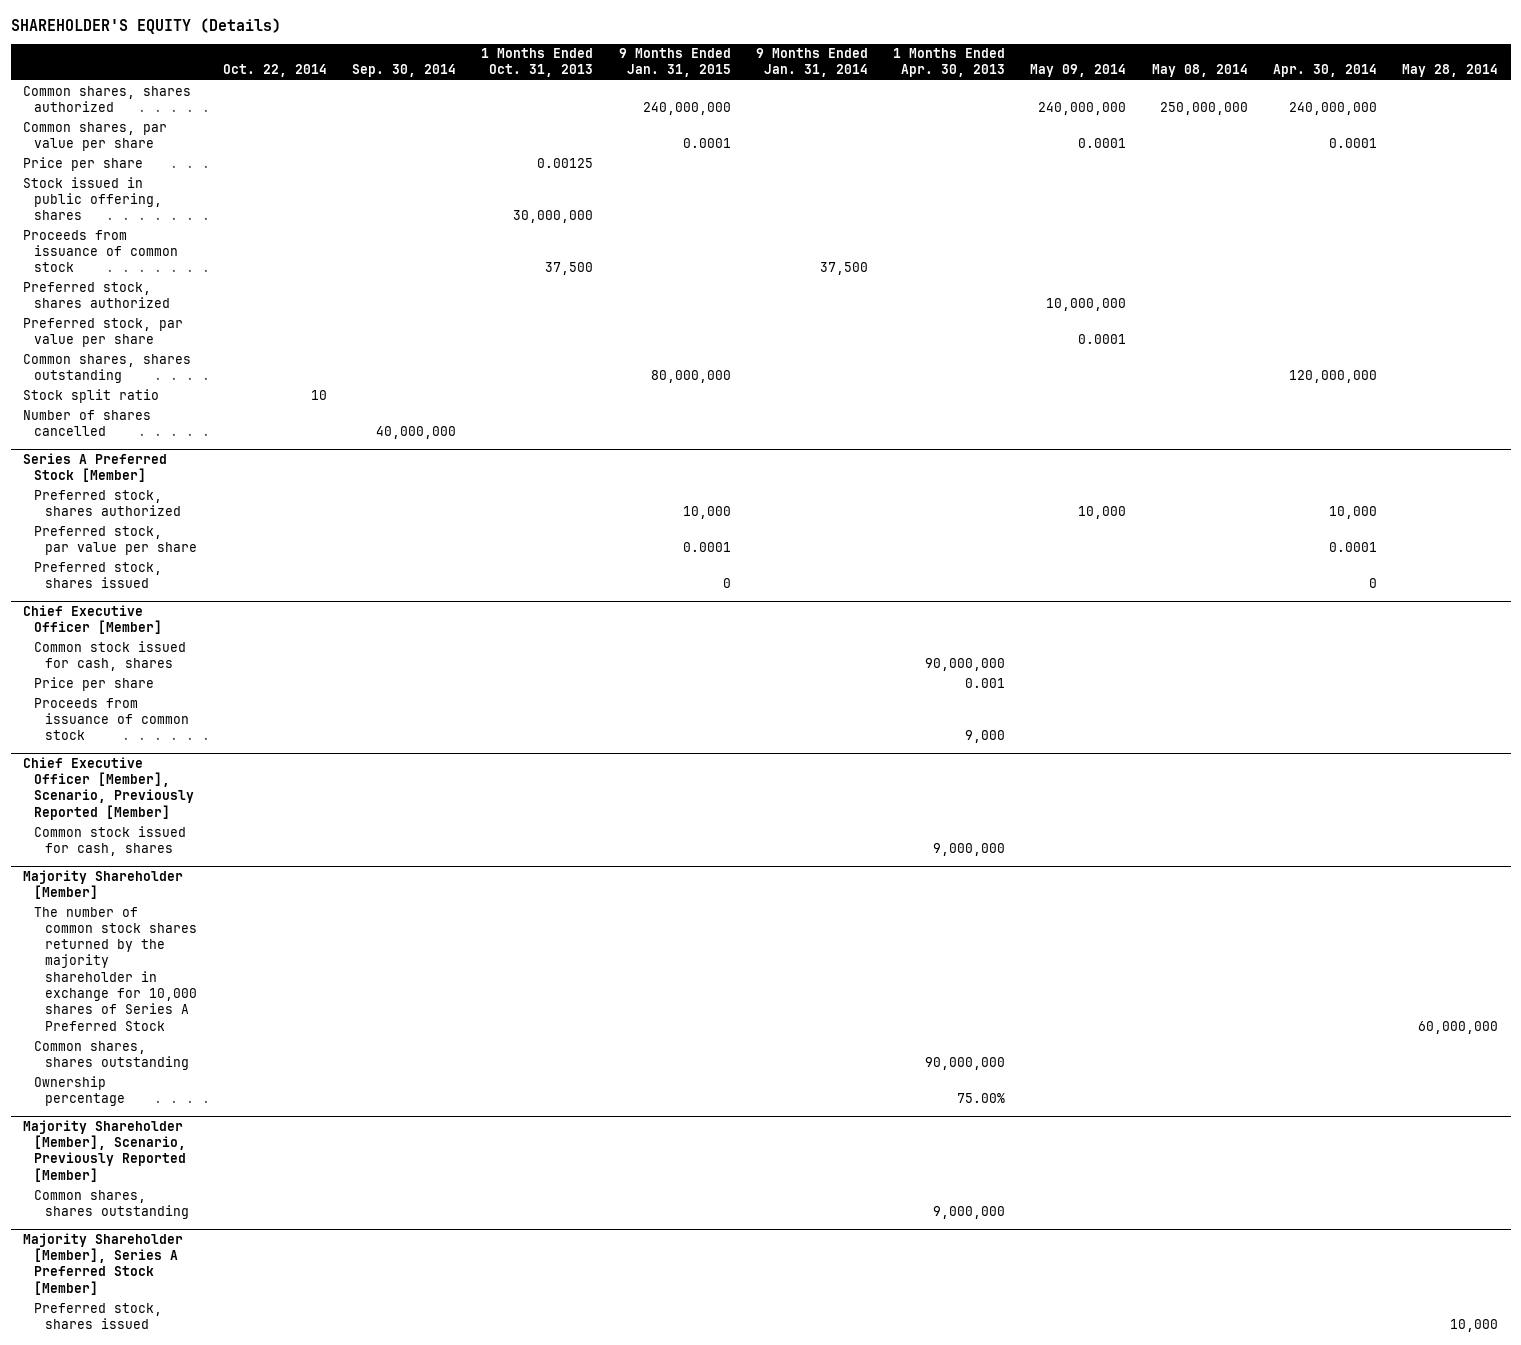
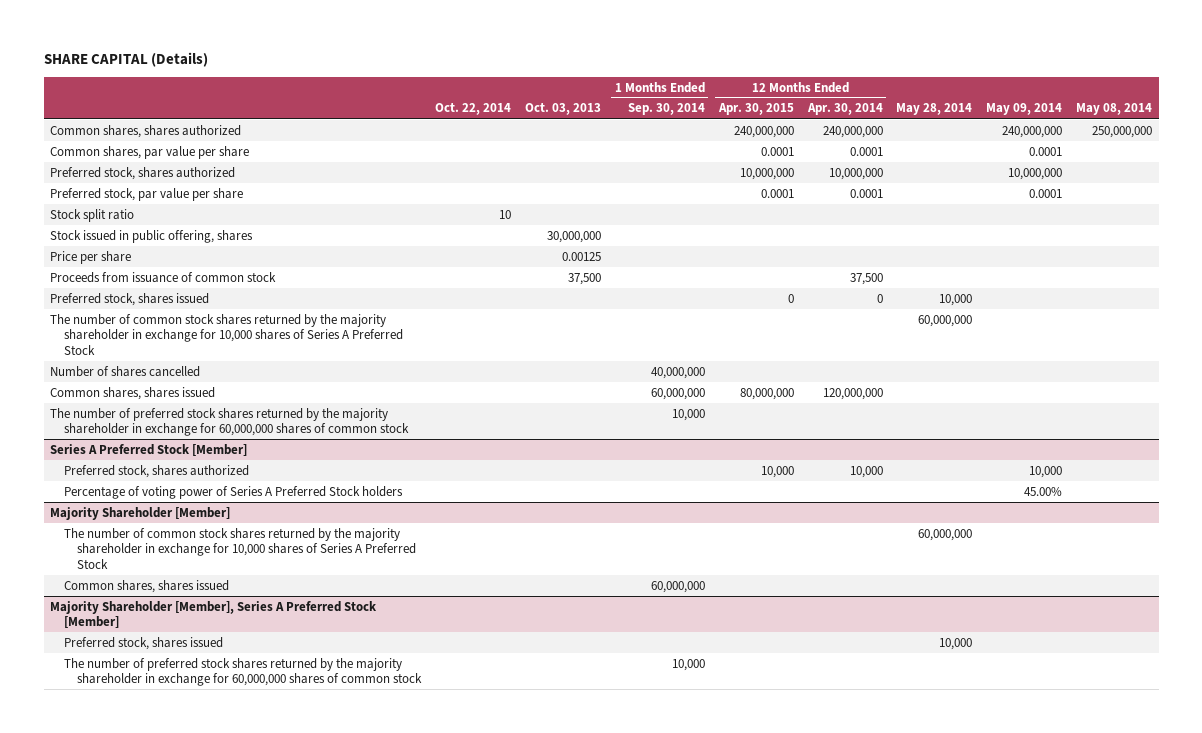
- SHAREHOLDER'S EQUITY (Details)
+ SHARE CAPITAL (Details)
- | Oct. 22, 2014 | Sep. 30, 2014 | 1 Months Ended Oct. 31, 2013 | 9 Months Ended Jan. 31, 2015 | 9 Months Ended Jan. 31, 2014 | 1 Months Ended Apr. 30, 2013 | May 09, 2014 | May 08, 2014 | Apr. 30, 2014 | May 28, 2014
+ | Oct. 22, 2014 | Oct. 03, 2013 | 1 Months Ended Sep. 30, 2014 | 12 Months Ended Apr. 30, 2015 | 12 Months Ended Apr. 30, 2014 | May 28, 2014 | May 09, 2014 | May 08, 2014
- Common shares, shares outstanding | | | | 80,000,000 | | | | | 120,000,000 |
moved down: Stock issued in public offering, shares | | 30,000,000 | | | | | |
moved down: Price per share | | 0.00125 | | | | | |
moved down: Proceeds from issuance of common stock | | 37,500 | | | 37,500 | | |
+ Preferred stock, shares issued | | | | 0 | 0 | 10,000 | |
+ The number of common stock shares returned by the majority shareholder in exchange for 10,000 shares of Series A Preferred Stock | | | | | | 60,000,000 | |
+ Common shares, shares issued | | | 60,000,000 | 80,000,000 | 120,000,000 | | |
+ The number of preferred stock shares returned by the majority shareholder in exchange for 60,000,000 shares of common stock | | | 10,000 | | | | |
@ Series A Preferred Stock [Member]
- Preferred stock, par value per share | | | | 0.0001 | | | | | 0.0001 |
- Preferred stock, shares issued | | | | 0 | | | | | 0 |
- Chief Executive Officer [Member]
- Common stock issued for cash, shares | | | | | | 90,000,000 | | | |
- Price per share | | | | | | 0.001 | | | |
- Proceeds from issuance of common stock | | | | | | 9,000 | | | |
- Chief Executive Officer [Member], Scenario, Previously Reported [Member]
- Common stock issued for cash, shares | | | | | | 9,000,000 | | | |
@ Series A Preferred Stock [Member]
+ Percentage of voting power of Series A Preferred Stock holders | | | | | | | 45.00% |
@ Majority Shareholder [Member]
- Common shares, shares outstanding | | | | | | 90,000,000 | | | |
- Ownership percentage | | | | | | 75.00% | | | |
- Majority Shareholder [Member], Scenario, Previously Reported [Member]
- Common shares, shares outstanding | | | | | | 9,000,000 | | | |
@ Majority Shareholder [Member]
+ Common shares, shares issued | | | 60,000,000 | | | | |
@ Majority Shareholder [Member], Series A Preferred Stock [Member]
+ The number of preferred stock shares returned by the majority shareholder in exchange for 60,000,000 shares of common stock | | | 10,000 | | | | |

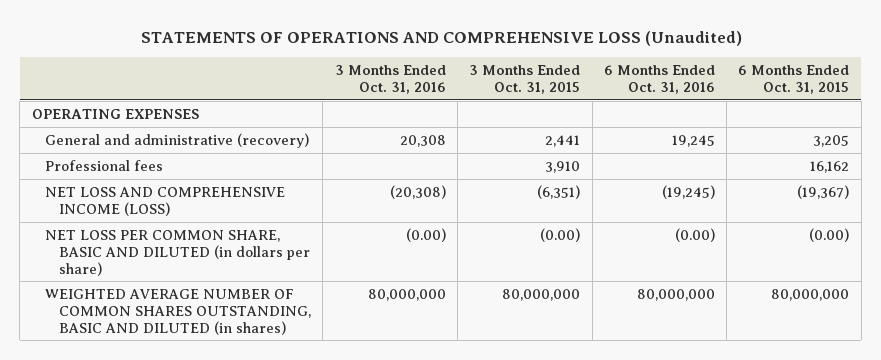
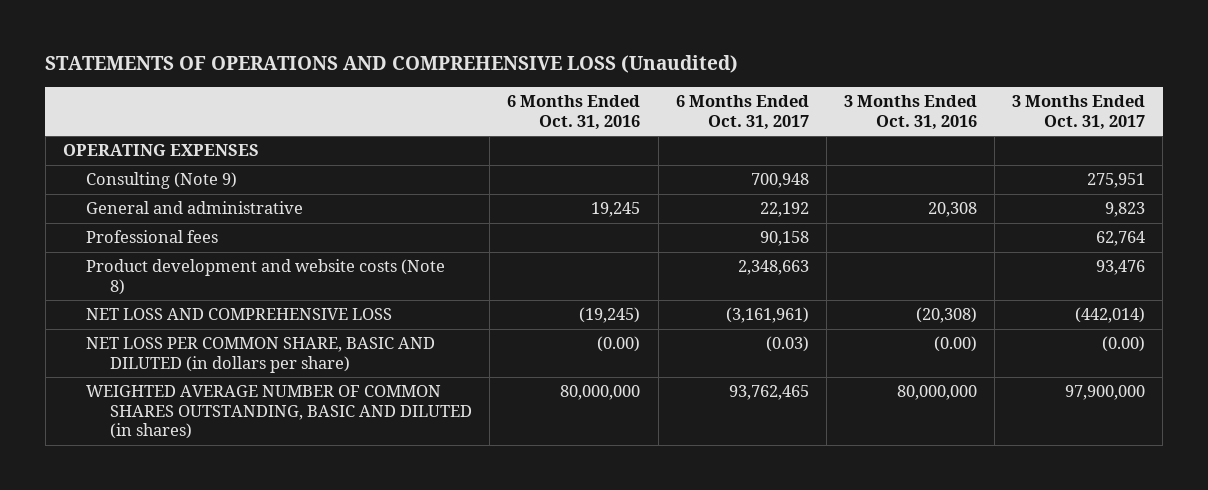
- | 3 Months Ended Oct. 31, 2016 | 3 Months Ended Oct. 31, 2015 | 6 Months Ended Oct. 31, 2016 | 6 Months Ended Oct. 31, 2015
+ | 6 Months Ended Oct. 31, 2016 | 6 Months Ended Oct. 31, 2017 | 3 Months Ended Oct. 31, 2016 | 3 Months Ended Oct. 31, 2017
- General and administrative (recovery) | 20,308 | 2,441 | 19,245 | 3,205
+ Consulting (Note 9) | | 700,948 | | 275,951
+ General and administrative | 19,245 | 22,192 | 20,308 | 9,823
- NET LOSS AND COMPREHENSIVE INCOME (LOSS) | (20,308) | (6,351) | (19,245) | (19,367)
+ Product development and website costs (Note 8) | | 2,348,663 | | 93,476
+ NET LOSS AND COMPREHENSIVE LOSS | (19,245) | (3,161,961) | (20,308) | (442,014)

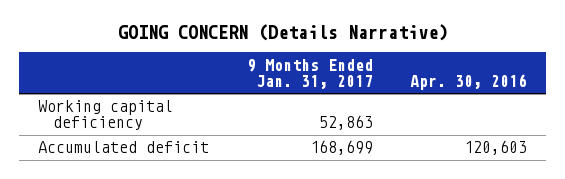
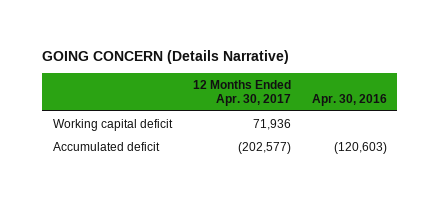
- | 9 Months Ended Jan. 31, 2017 | Apr. 30, 2016
+ | 12 Months Ended Apr. 30, 2017 | Apr. 30, 2016
- Working capital deficiency | 52,863 |
- Accumulated deficit | 168,699 | 120,603
+ Working capital deficit | 71,936 |
+ Accumulated deficit | (202,577) | (120,603)

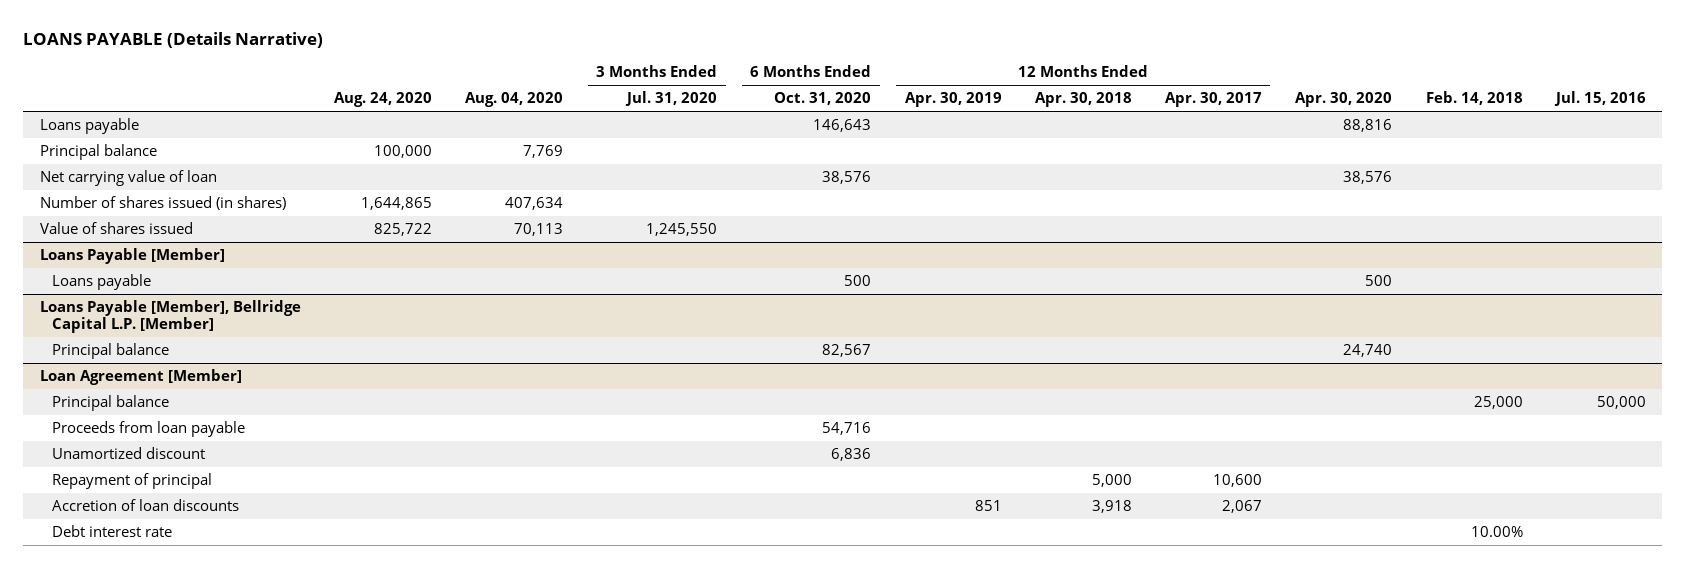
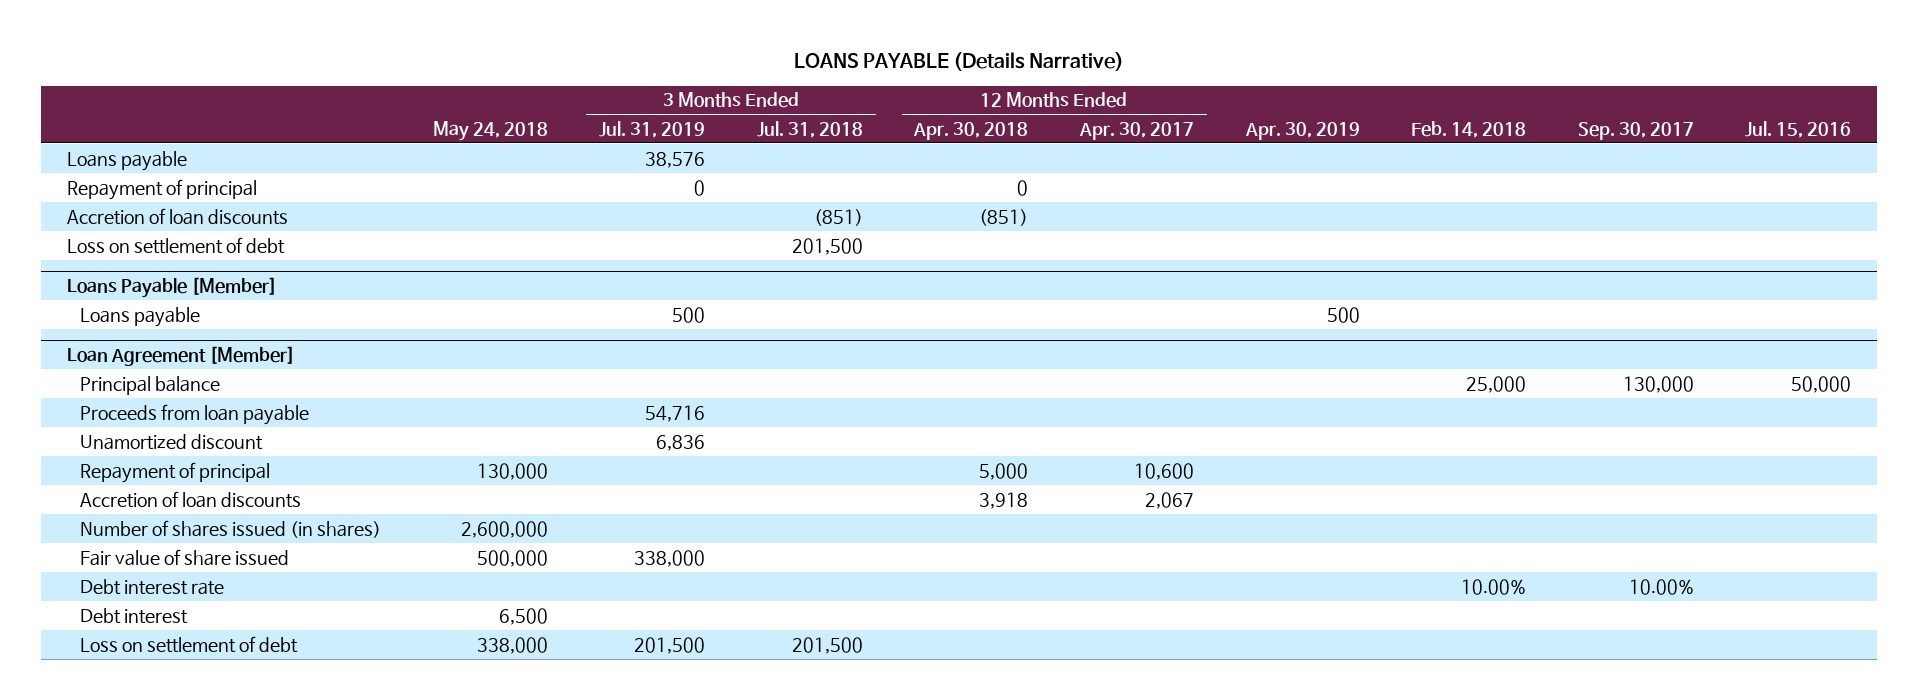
- | Aug. 24, 2020 | Aug. 04, 2020 | 3 Months Ended Jul. 31, 2020 | 6 Months Ended Oct. 31, 2020 | 12 Months Ended Apr. 30, 2019 | 12 Months Ended Apr. 30, 2018 | 12 Months Ended Apr. 30, 2017 | Apr. 30, 2020 | Feb. 14, 2018 | Jul. 15, 2016
+ | May 24, 2018 | 3 Months Ended Jul. 31, 2019 | 3 Months Ended Jul. 31, 2018 | 12 Months Ended Apr. 30, 2018 | 12 Months Ended Apr. 30, 2017 | Apr. 30, 2019 | Feb. 14, 2018 | Sep. 30, 2017 | Jul. 15, 2016
- Principal balance | 100,000 | 7,769 | | | | | | | |
- Net carrying value of loan | | | | 38,576 | | | | 38,576 | |
- Number of shares issued (in shares) | 1,644,865 | 407,634 | | | | | | | |
- Value of shares issued | 825,722 | 70,113 | 1,245,550 | | | | | | |
+ Repayment of principal | | 0 | | 0 | | | | |
+ Accretion of loan discounts | | | (851) | (851) | | | | |
+ Loss on settlement of debt | | | 201,500 | | | | | |
- Loans Payable [Member], Bellridge Capital L.P. [Member]
- Principal balance | | | | 82,567 | | | | 24,740 | |
@ Loan Agreement [Member]
+ Number of shares issued (in shares) | 2,600,000 | | | | | | | |
+ Fair value of share issued | 500,000 | 338,000 | | | | | | |
+ Debt interest | 6,500 | | | | | | | |
+ Loss on settlement of debt | 338,000 | 201,500 | 201,500 | | | | | |

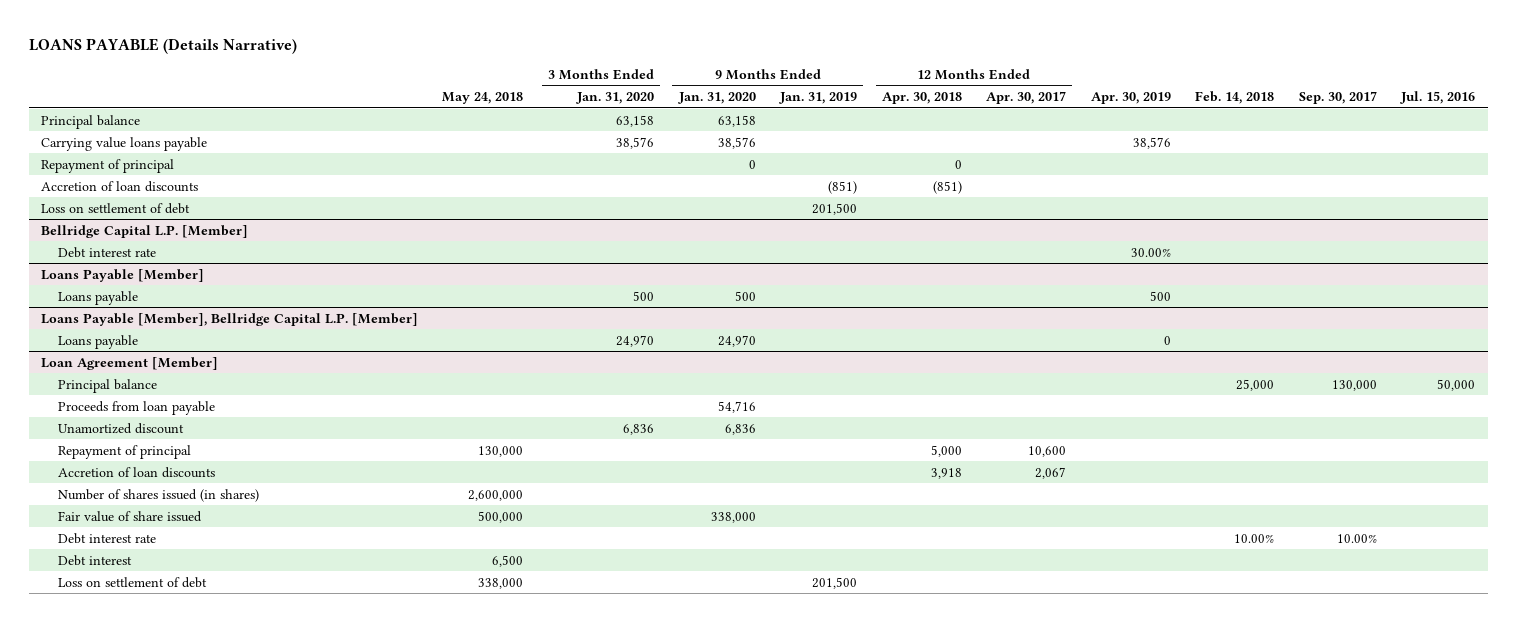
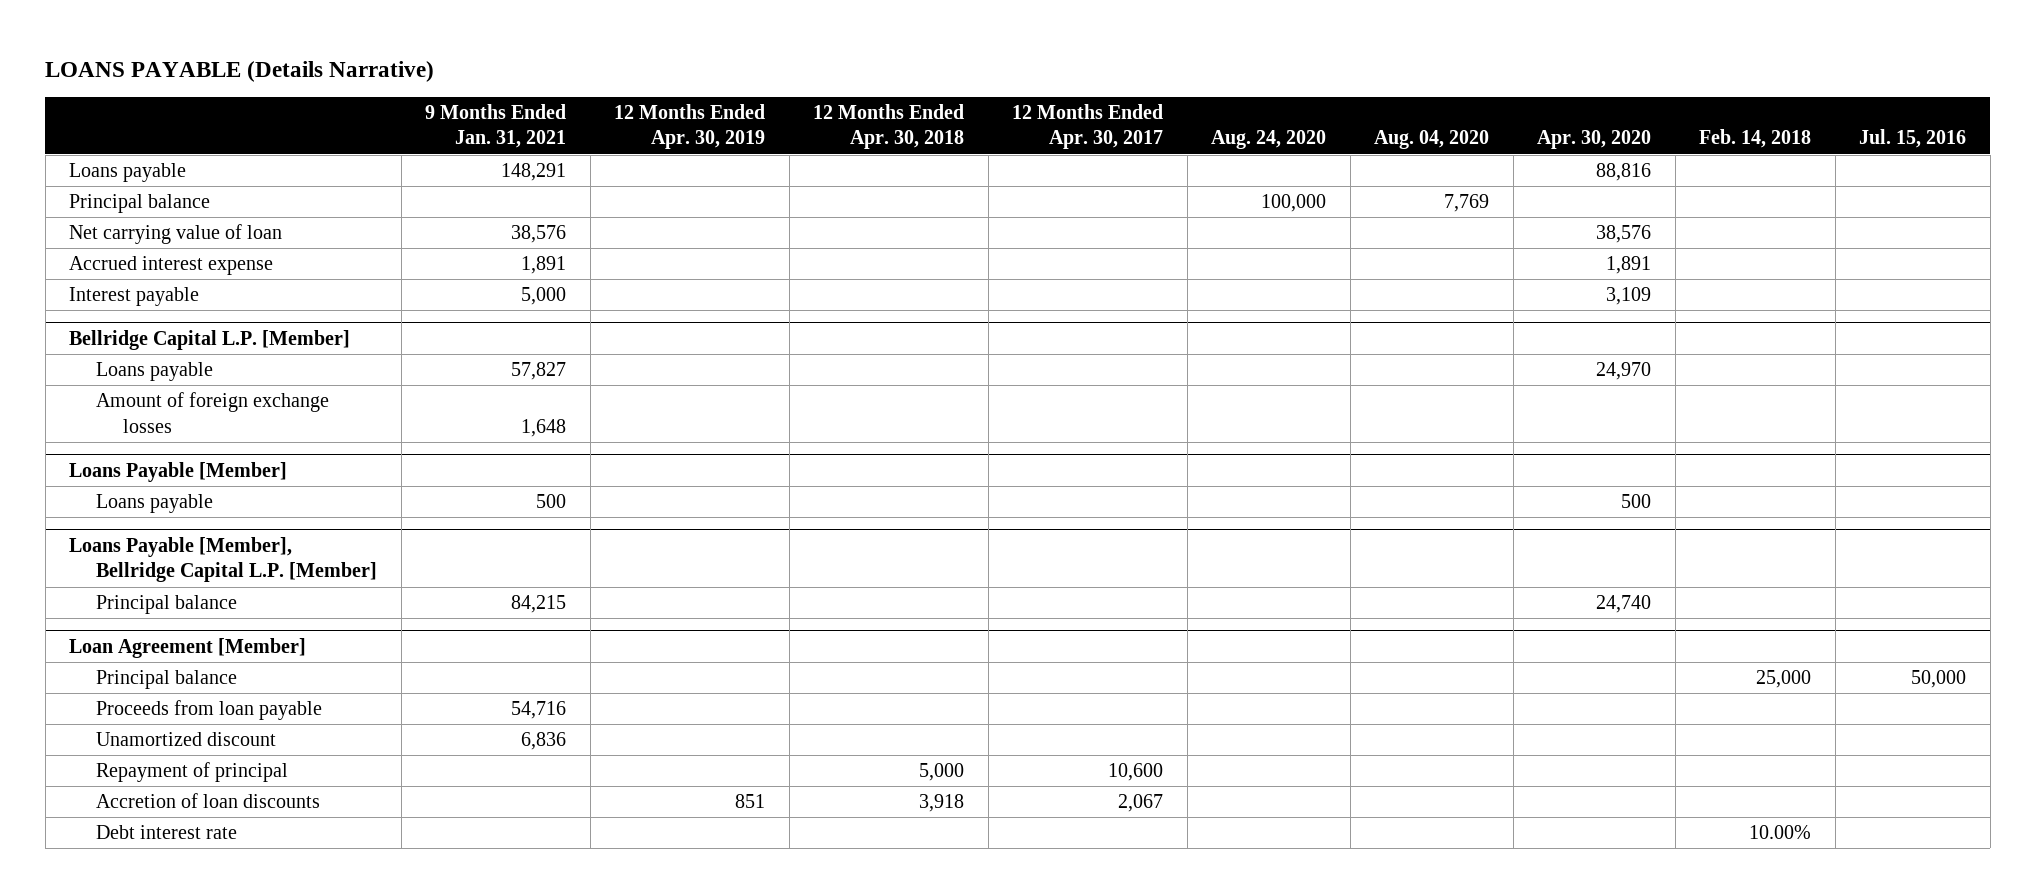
- | May 24, 2018 | 3 Months Ended Jan. 31, 2020 | 9 Months Ended Jan. 31, 2020 | 9 Months Ended Jan. 31, 2019 | 12 Months Ended Apr. 30, 2018 | 12 Months Ended Apr. 30, 2017 | Apr. 30, 2019 | Feb. 14, 2018 | Sep. 30, 2017 | Jul. 15, 2016
+ | 9 Months Ended Jan. 31, 2021 | 12 Months Ended Apr. 30, 2019 | 12 Months Ended Apr. 30, 2018 | 12 Months Ended Apr. 30, 2017 | Aug. 24, 2020 | Aug. 04, 2020 | Apr. 30, 2020 | Feb. 14, 2018 | Jul. 15, 2016
+ Loans payable | 148,291 | | | | | | 88,816 | |
- Carrying value loans payable | | 38,576 | 38,576 | | | | 38,576 | | |
- Repayment of principal | | | 0 | | 0 | | | | |
- Accretion of loan discounts | | | | (851) | (851) | | | | |
- Loss on settlement of debt | | | | 201,500 | | | | | |
+ Net carrying value of loan | 38,576 | | | | | | 38,576 | |
+ Accrued interest expense | 1,891 | | | | | | 1,891 | |
+ Interest payable | 5,000 | | | | | | 3,109 | |
@ Bellridge Capital L.P. [Member]
- Debt interest rate | | | | | | | 30.00% | | |
+ Loans payable | 57,827 | | | | | | 24,970 | |
+ Amount of foreign exchange losses | 1,648 | | | | | | | |
@ Loans Payable [Member], Bellridge Capital L.P. [Member]
- Loans payable | | 24,970 | 24,970 | | | | 0 | | |
+ Principal balance | 84,215 | | | | | | 24,740 | |
@ Loan Agreement [Member]
- Number of shares issued (in shares) | 2,600,000 | | | | | | | | |
- Fair value of share issued | 500,000 | | 338,000 | | | | | | |
- Debt interest | 6,500 | | | | | | | | |
- Loss on settlement of debt | 338,000 | | | 201,500 | | | | | |

